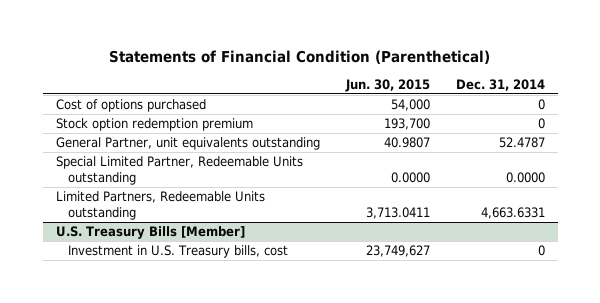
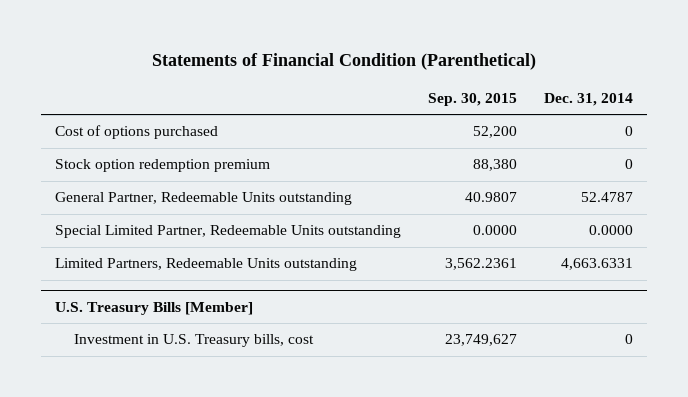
- | Jun. 30, 2015 | Dec. 31, 2014
+ | Sep. 30, 2015 | Dec. 31, 2014
- General Partner, unit equivalents outstanding | 40.9807 | 52.4787
+ General Partner, Redeemable Units outstanding | 40.9807 | 52.4787

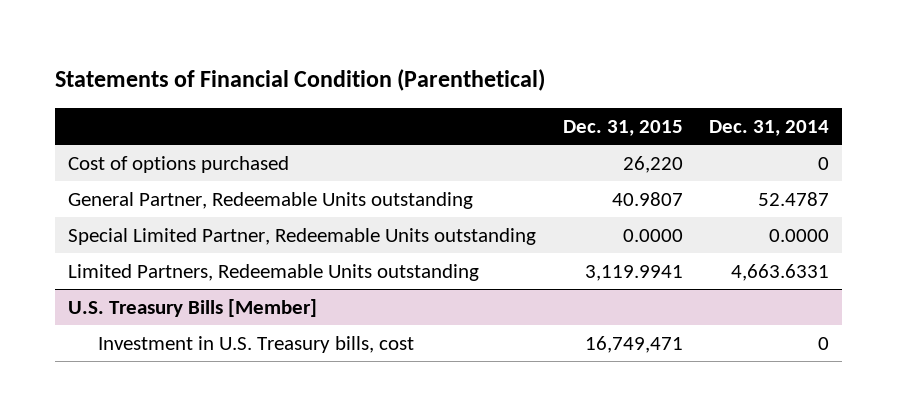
- | Sep. 30, 2015 | Dec. 31, 2014
+ | Dec. 31, 2015 | Dec. 31, 2014
- Stock option redemption premium | 88,380 | 0

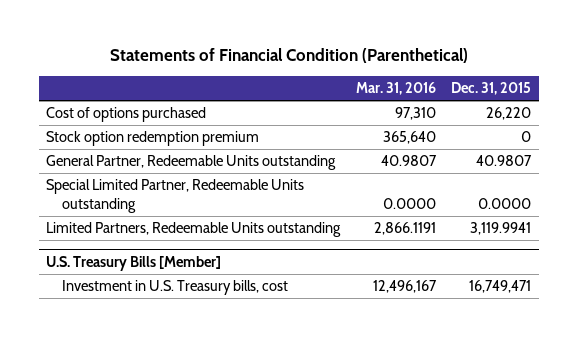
- | Dec. 31, 2015 | Dec. 31, 2014
+ | Mar. 31, 2016 | Dec. 31, 2015
+ Stock option redemption premium | 365,640 | 0

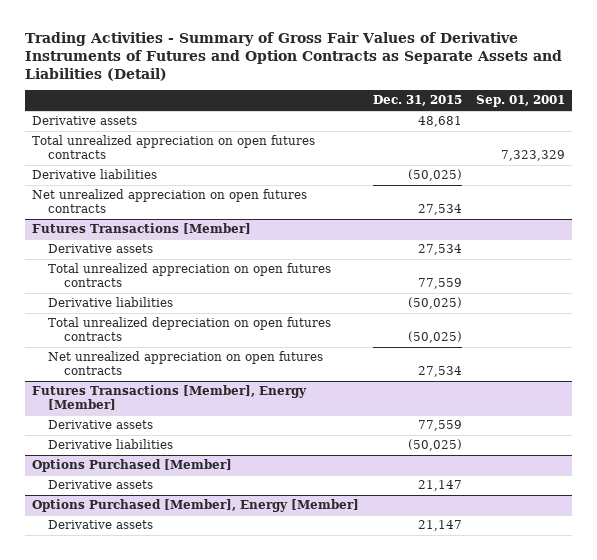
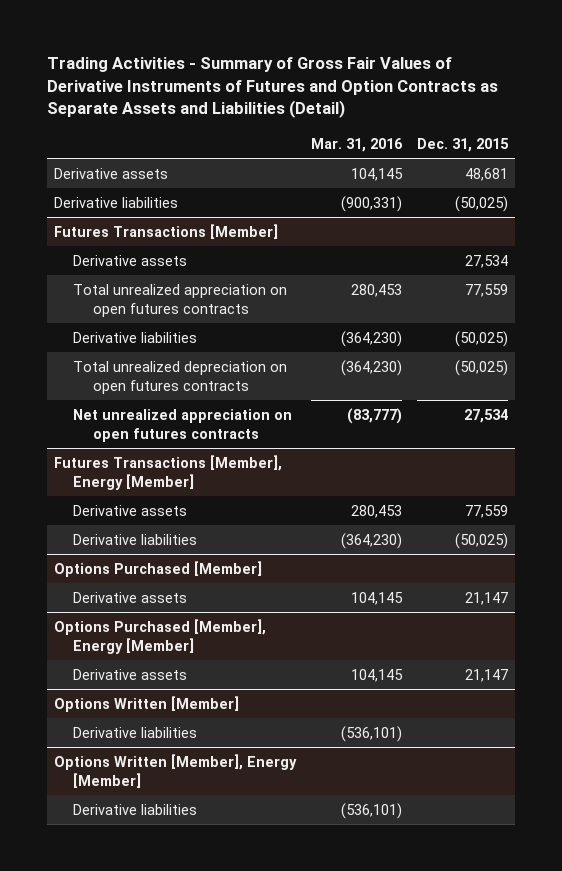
- | Dec. 31, 2015 | Sep. 01, 2001
+ | Mar. 31, 2016 | Dec. 31, 2015
- Total unrealized appreciation on open futures contracts | | 7,323,329
- Net unrealized appreciation on open futures contracts | 27,534 |
+ Options Written [Member]
+ Derivative liabilities | (536,101) |
+ Options Written [Member], Energy [Member]
+ Derivative liabilities | (536,101) |

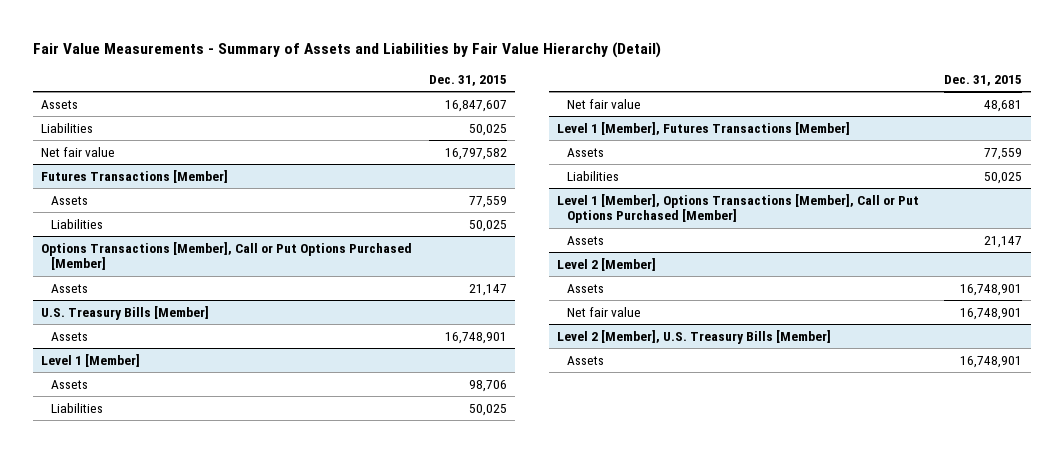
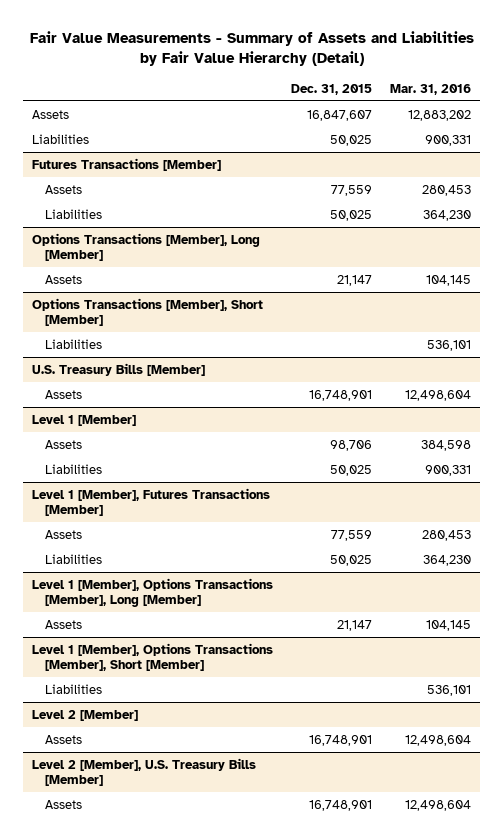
- | Dec. 31, 2015
+ | Dec. 31, 2015 | Mar. 31, 2016
- Net fair value | 16,797,582
- Options Transactions [Member], Call or Put Options Purchased [Member]
+ Options Transactions [Member], Long [Member]
+ Options Transactions [Member], Short [Member]
+ Liabilities | | 536,101
@ Level 1 [Member]
- Net fair value | 48,681
- Level 1 [Member], Options Transactions [Member], Call or Put Options Purchased [Member]
+ Level 1 [Member], Options Transactions [Member], Long [Member]
+ Level 1 [Member], Options Transactions [Member], Short [Member]
+ Liabilities | | 536,101
@ Level 2 [Member]
- Net fair value | 16,748,901

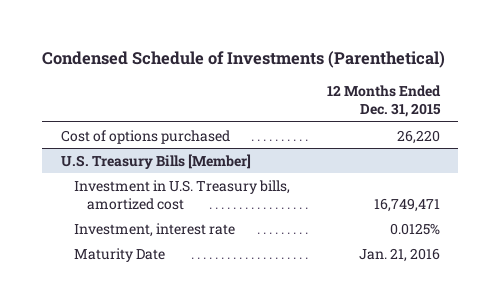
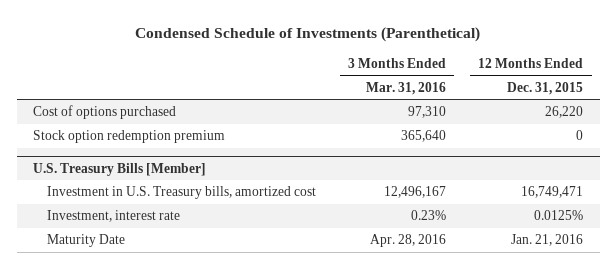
- | 12 Months Ended Dec. 31, 2015
+ | 3 Months Ended Mar. 31, 2016 | 12 Months Ended Dec. 31, 2015
+ Stock option redemption premium | 365,640 | 0

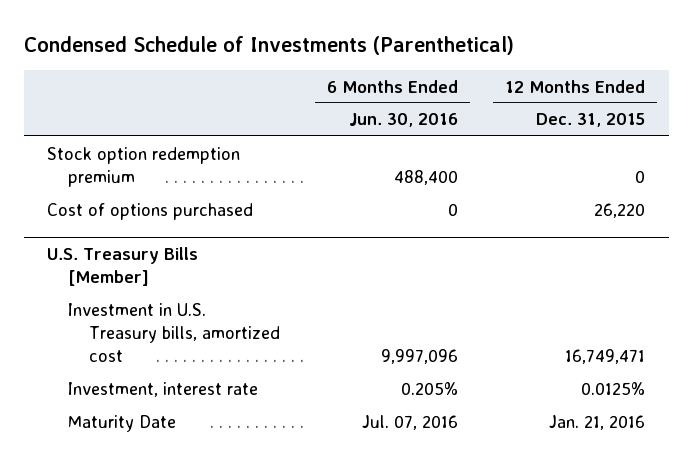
- | 3 Months Ended Mar. 31, 2016 | 12 Months Ended Dec. 31, 2015
+ | 6 Months Ended Jun. 30, 2016 | 12 Months Ended Dec. 31, 2015
moved down: Cost of options purchased | 0 | 26,220

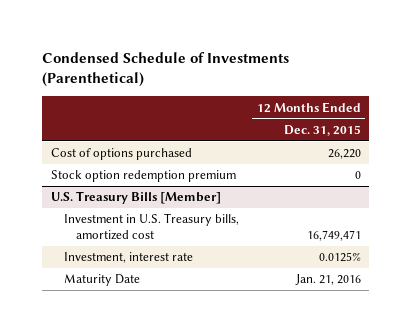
- | 6 Months Ended Jun. 30, 2016 | 12 Months Ended Dec. 31, 2015
+ | 12 Months Ended Dec. 31, 2015
moved down: Stock option redemption premium | 0

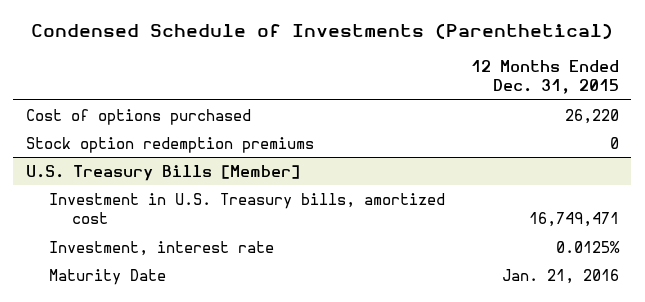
- Stock option redemption premium | 0
+ Stock option redemption premiums | 0

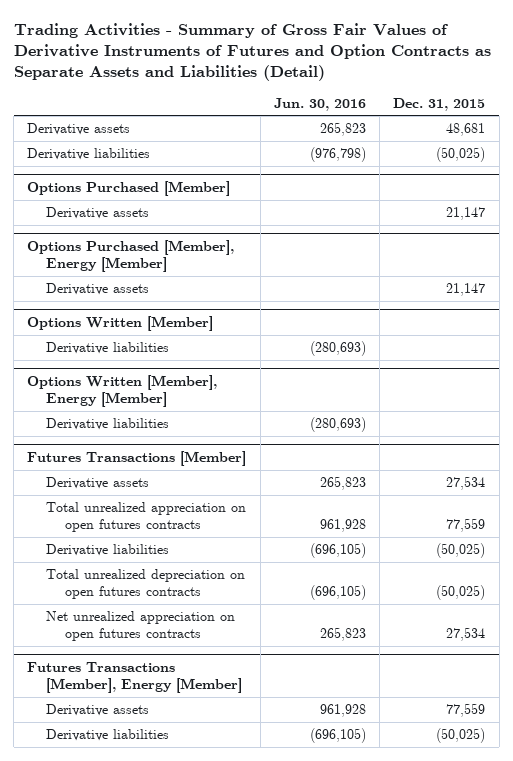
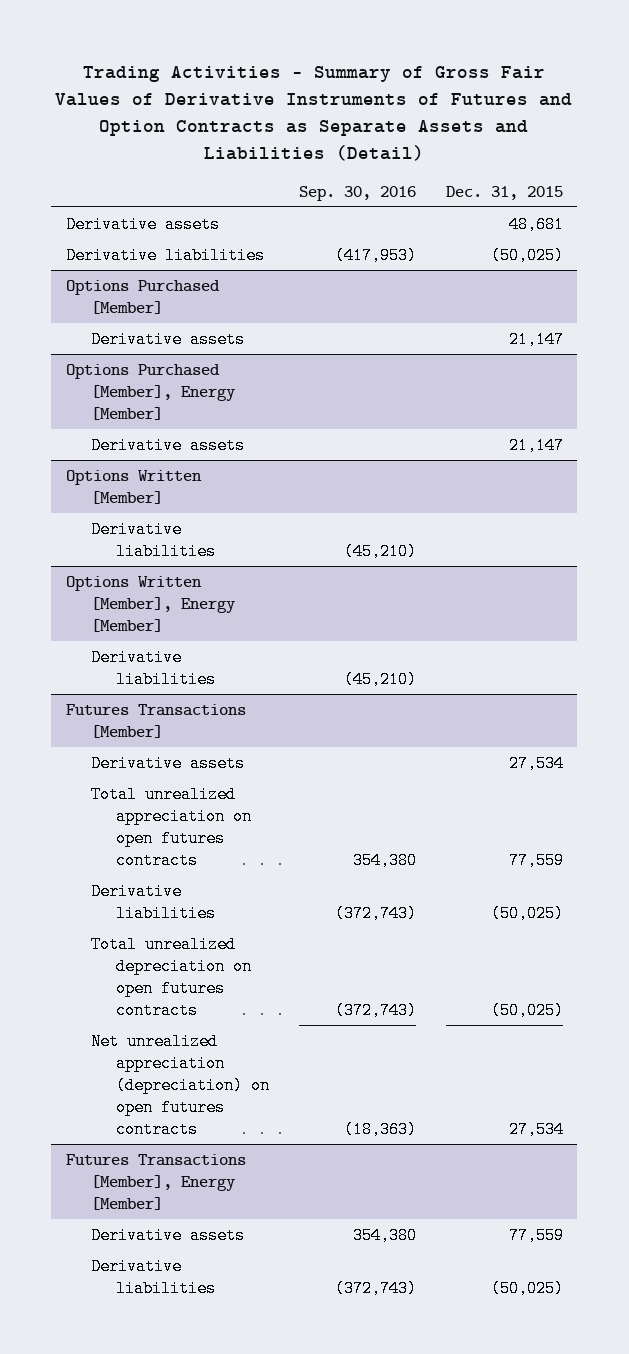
- | Jun. 30, 2016 | Dec. 31, 2015
+ | Sep. 30, 2016 | Dec. 31, 2015
@ Futures Transactions [Member]
- Net unrealized appreciation on open futures contracts | 265,823 | 27,534
+ Net unrealized appreciation (depreciation) on open futures contracts | (18,363) | 27,534

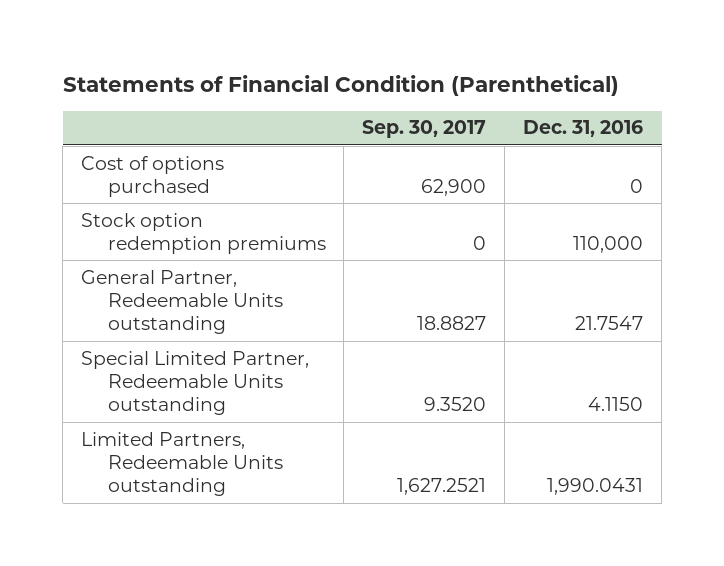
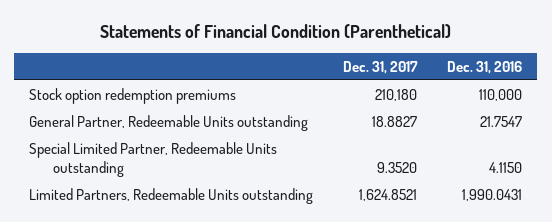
- | Sep. 30, 2017 | Dec. 31, 2016
+ | Dec. 31, 2017 | Dec. 31, 2016
- Cost of options purchased | 62,900 | 0

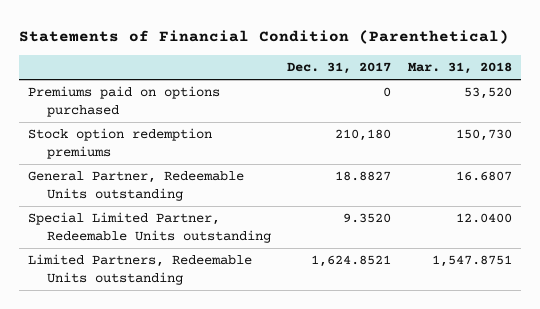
- | Dec. 31, 2017 | Dec. 31, 2016
+ | Dec. 31, 2017 | Mar. 31, 2018
+ Premiums paid on options purchased | 0 | 53,520

